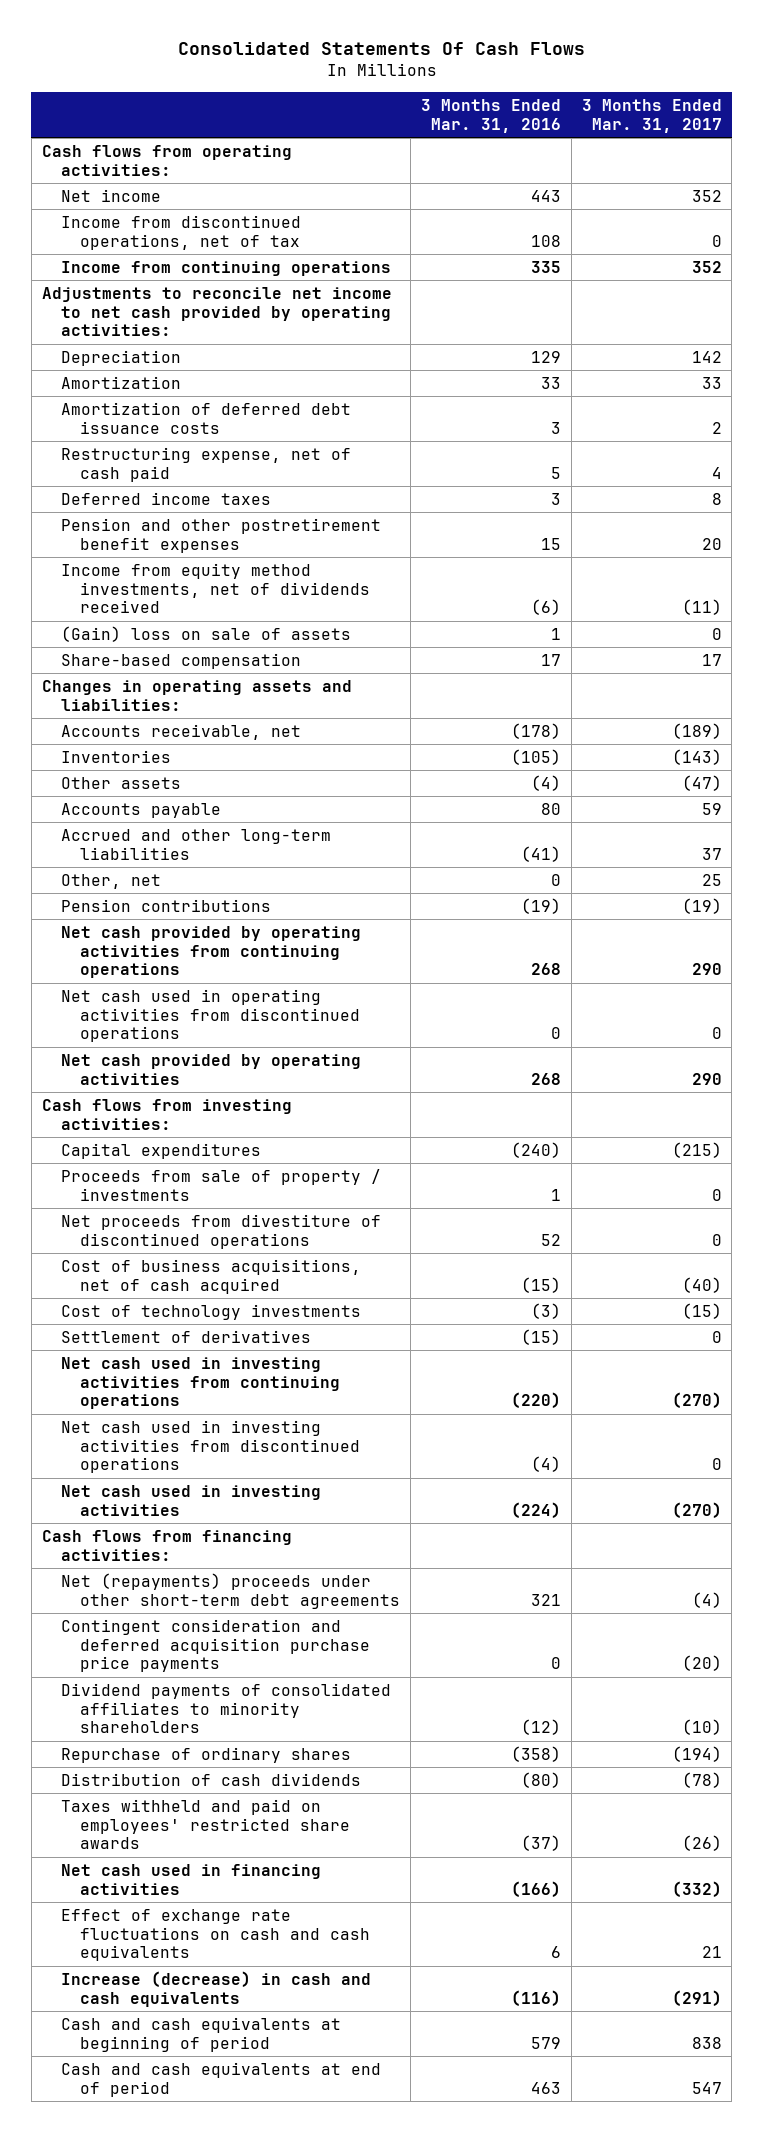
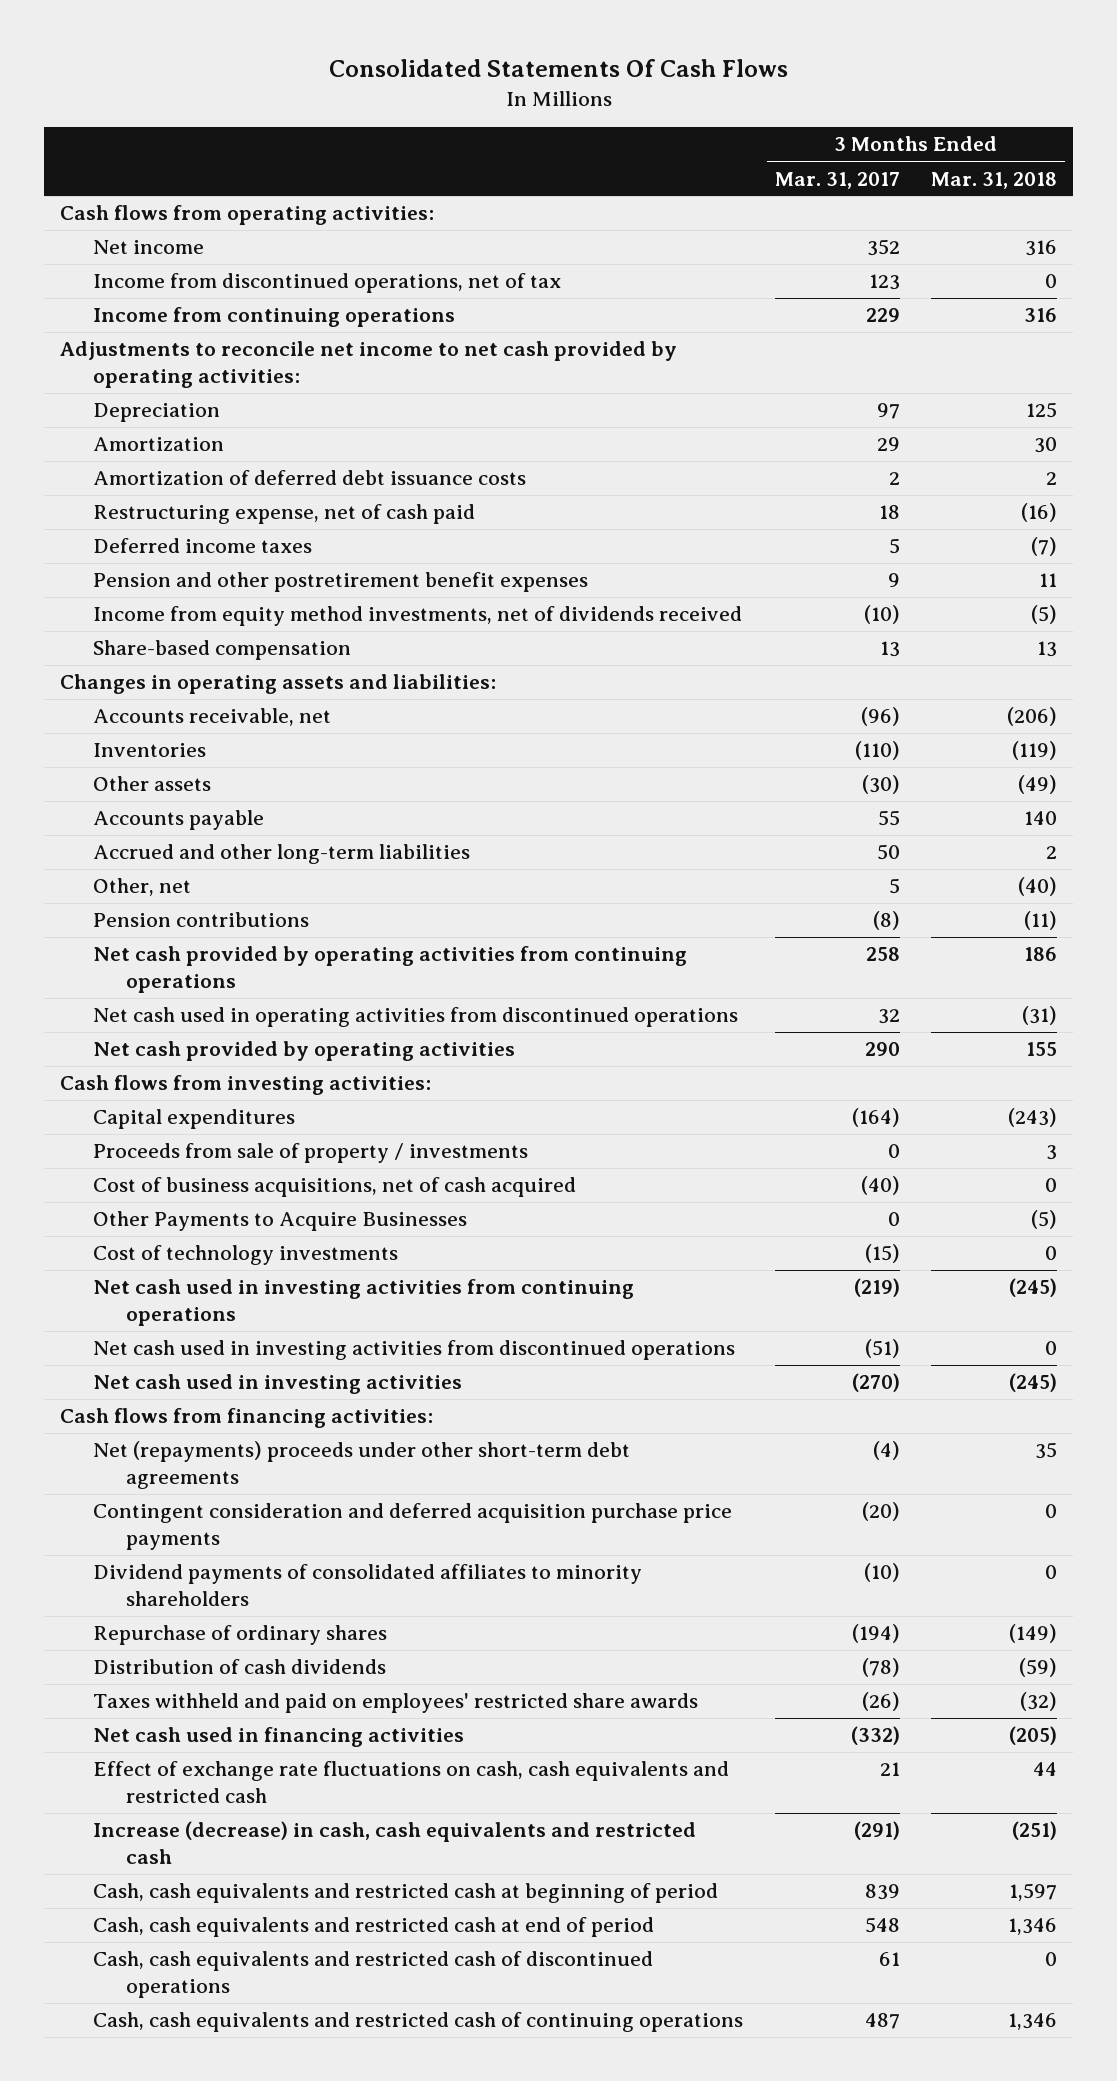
- | 3 Months Ended Mar. 31, 2016 | 3 Months Ended Mar. 31, 2017
+ | 3 Months Ended Mar. 31, 2017 | 3 Months Ended Mar. 31, 2018
- Income from discontinued operations, net of tax | 108 | 0
- Income from continuing operations | 335 | 352
+ Income from discontinued operations, net of tax | 123 | 0
+ Income from continuing operations | 229 | 316
- Depreciation | 129 | 142
- Amortization | 33 | 33
+ Depreciation | 97 | 125
+ Amortization | 29 | 30
- Restructuring expense, net of cash paid | 5 | 4
- Deferred income taxes | 3 | 8
- Pension and other postretirement benefit expenses | 15 | 20
- Income from equity method investments, net of dividends received | (6) | (11)
- (Gain) loss on sale of assets | 1 | 0
- Share-based compensation | 17 | 17
+ Restructuring expense, net of cash paid | 18 | (16)
+ Deferred income taxes | 5 | (7)
+ Pension and other postretirement benefit expenses | 9 | 11
+ Income from equity method investments, net of dividends received | (10) | (5)
+ Share-based compensation | 13 | 13
- Accounts receivable, net | (178) | (189)
- Inventories | (105) | (143)
- Other assets | (4) | (47)
- Accounts payable | 80 | 59
- Accrued and other long-term liabilities | (41) | 37
- Other, net | 0 | 25
- Pension contributions | (19) | (19)
- Net cash provided by operating activities from continuing operations | 268 | 290
- Net cash used in operating activities from discontinued operations | 0 | 0
+ Accounts receivable, net | (96) | (206)
+ Inventories | (110) | (119)
+ Other assets | (30) | (49)
+ Accounts payable | 55 | 140
+ Accrued and other long-term liabilities | 50 | 2
+ Other, net | 5 | (40)
+ Pension contributions | (8) | (11)
+ Net cash provided by operating activities from continuing operations | 258 | 186
+ Net cash used in operating activities from discontinued operations | 32 | (31)
- Capital expenditures | (240) | (215)
+ Capital expenditures | (164) | (243)
- Net proceeds from divestiture of discontinued operations | 52 | 0
+ Other Payments to Acquire Businesses | 0 | (5)
- Settlement of derivatives | (15) | 0
- Net cash used in investing activities from continuing operations | (220) | (270)
- Net cash used in investing activities from discontinued operations | (4) | 0
+ Net cash used in investing activities from continuing operations | (219) | (245)
+ Net cash used in investing activities from discontinued operations | (51) | 0
- Effect of exchange rate fluctuations on cash and cash equivalents | 6 | 21
- Increase (decrease) in cash and cash equivalents | (116) | (291)
- Cash and cash equivalents at beginning of period | 579 | 838
- Cash and cash equivalents at end of period | 463 | 547
+ Effect of exchange rate fluctuations on cash, cash equivalents and restricted cash | 21 | 44
+ Increase (decrease) in cash, cash equivalents and restricted cash | (291) | (251)
+ Cash, cash equivalents and restricted cash at beginning of period | 839 | 1,597
+ Cash, cash equivalents and restricted cash at end of period | 548 | 1,346
+ Cash, cash equivalents and restricted cash of discontinued operations | 61 | 0
+ Cash, cash equivalents and restricted cash of continuing operations | 487 | 1,346

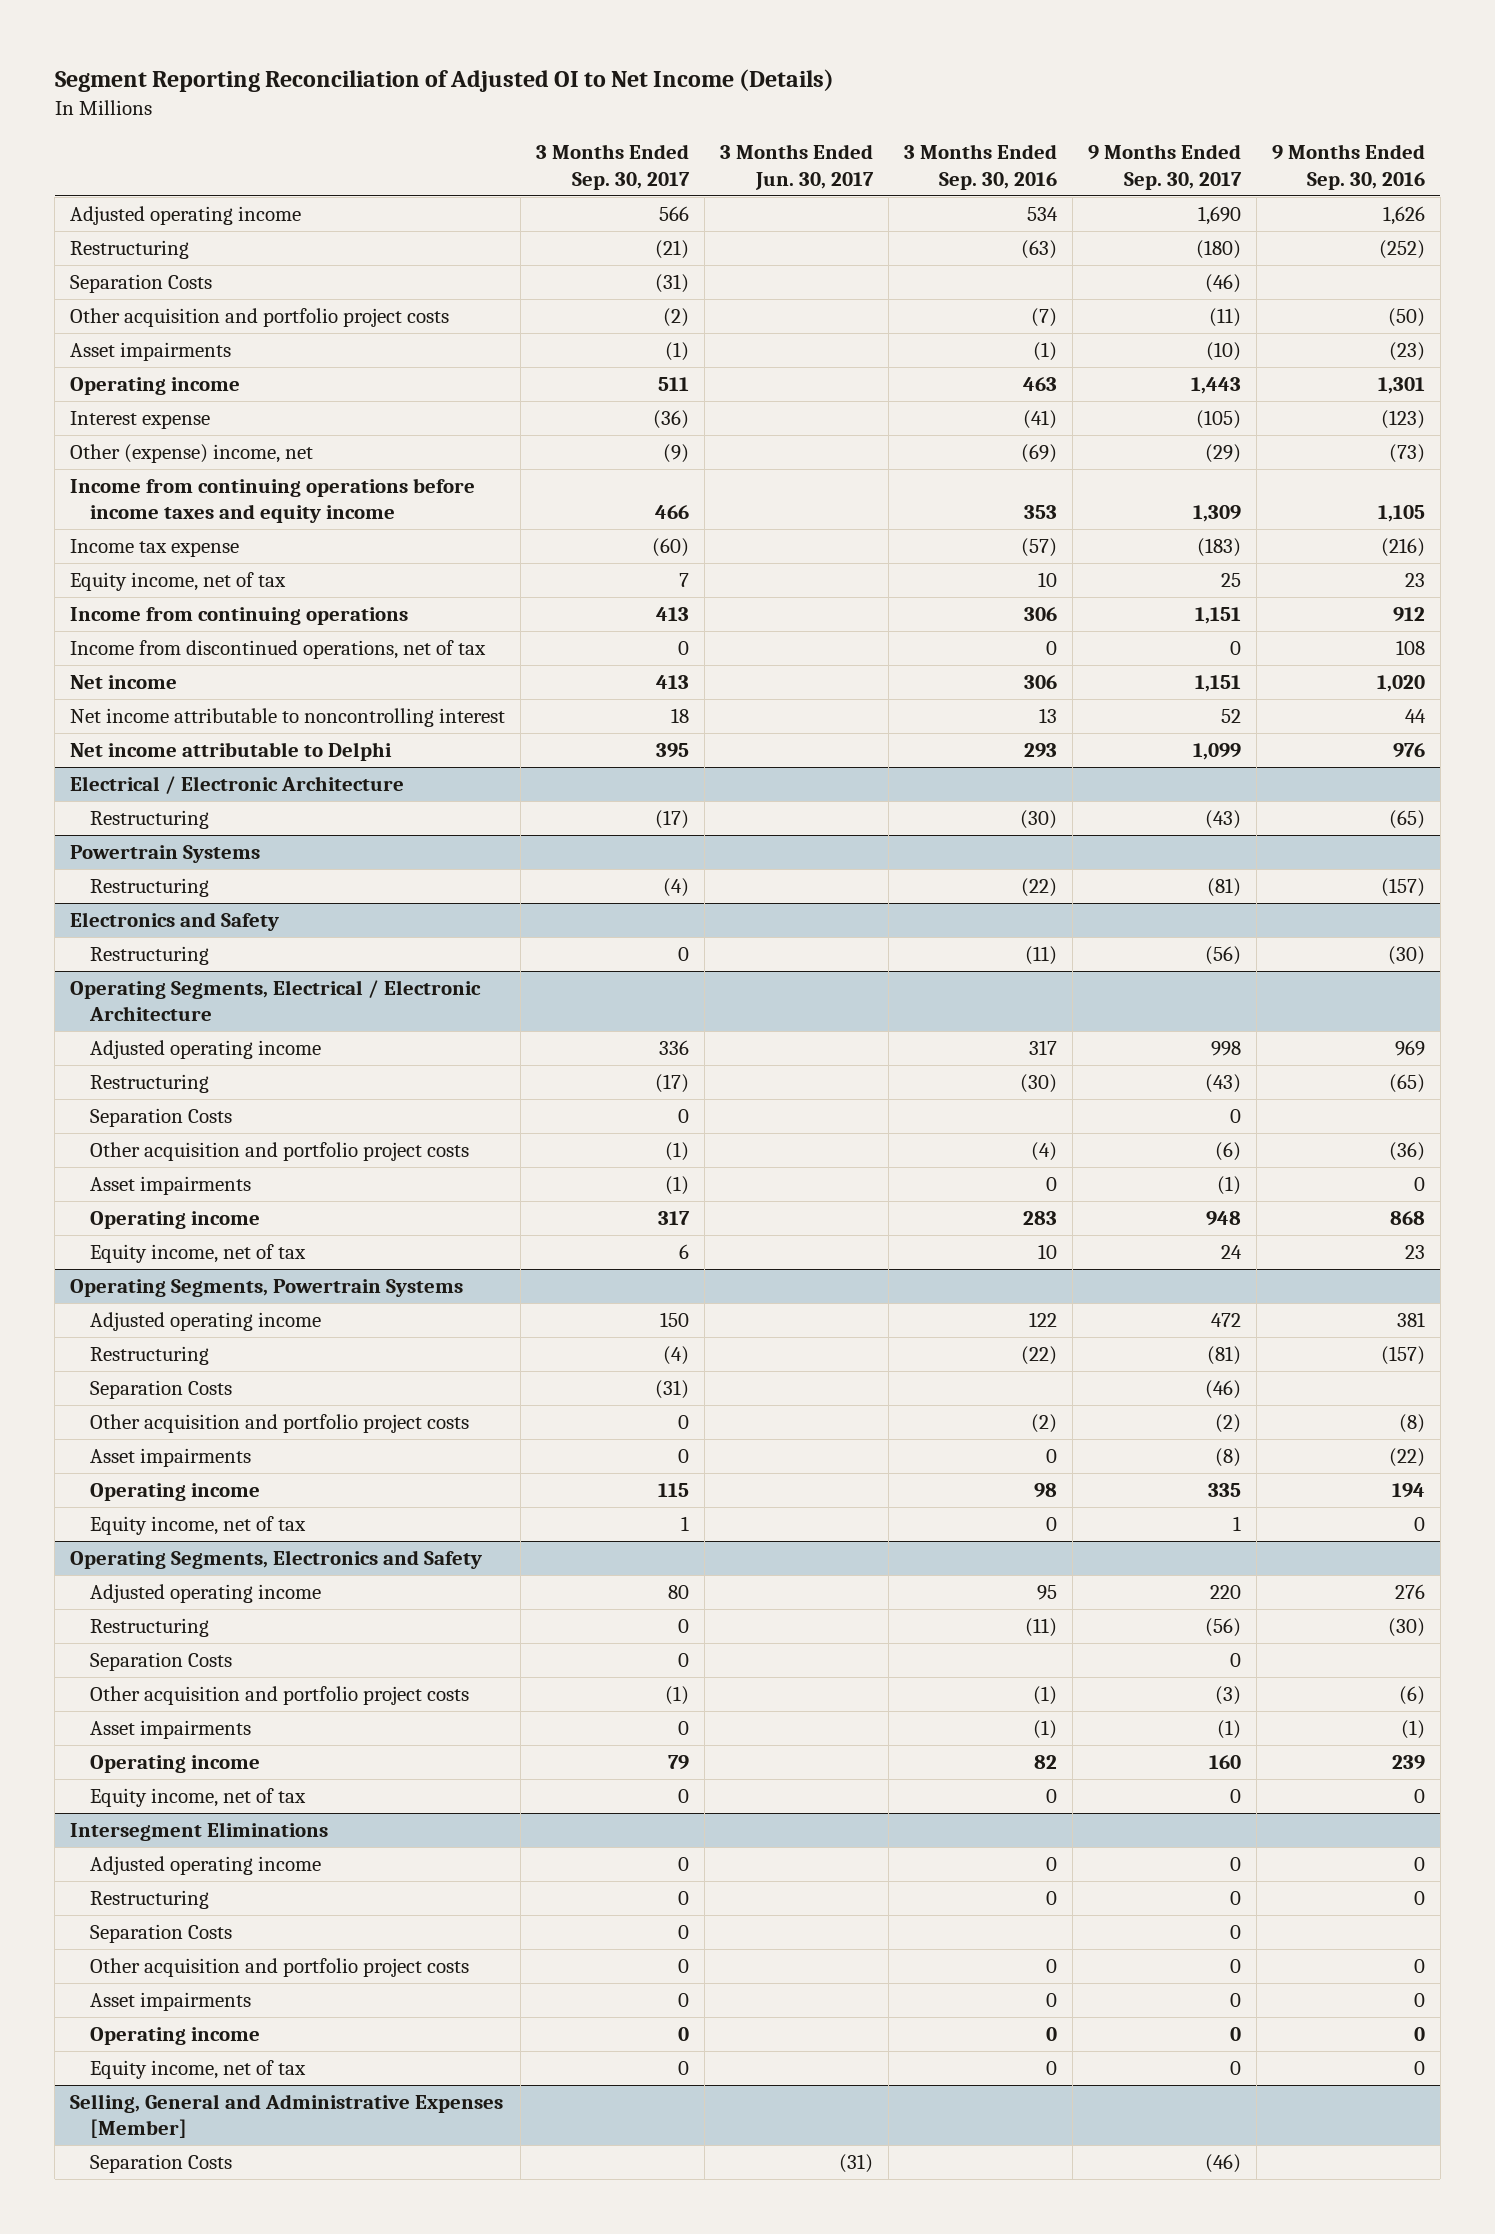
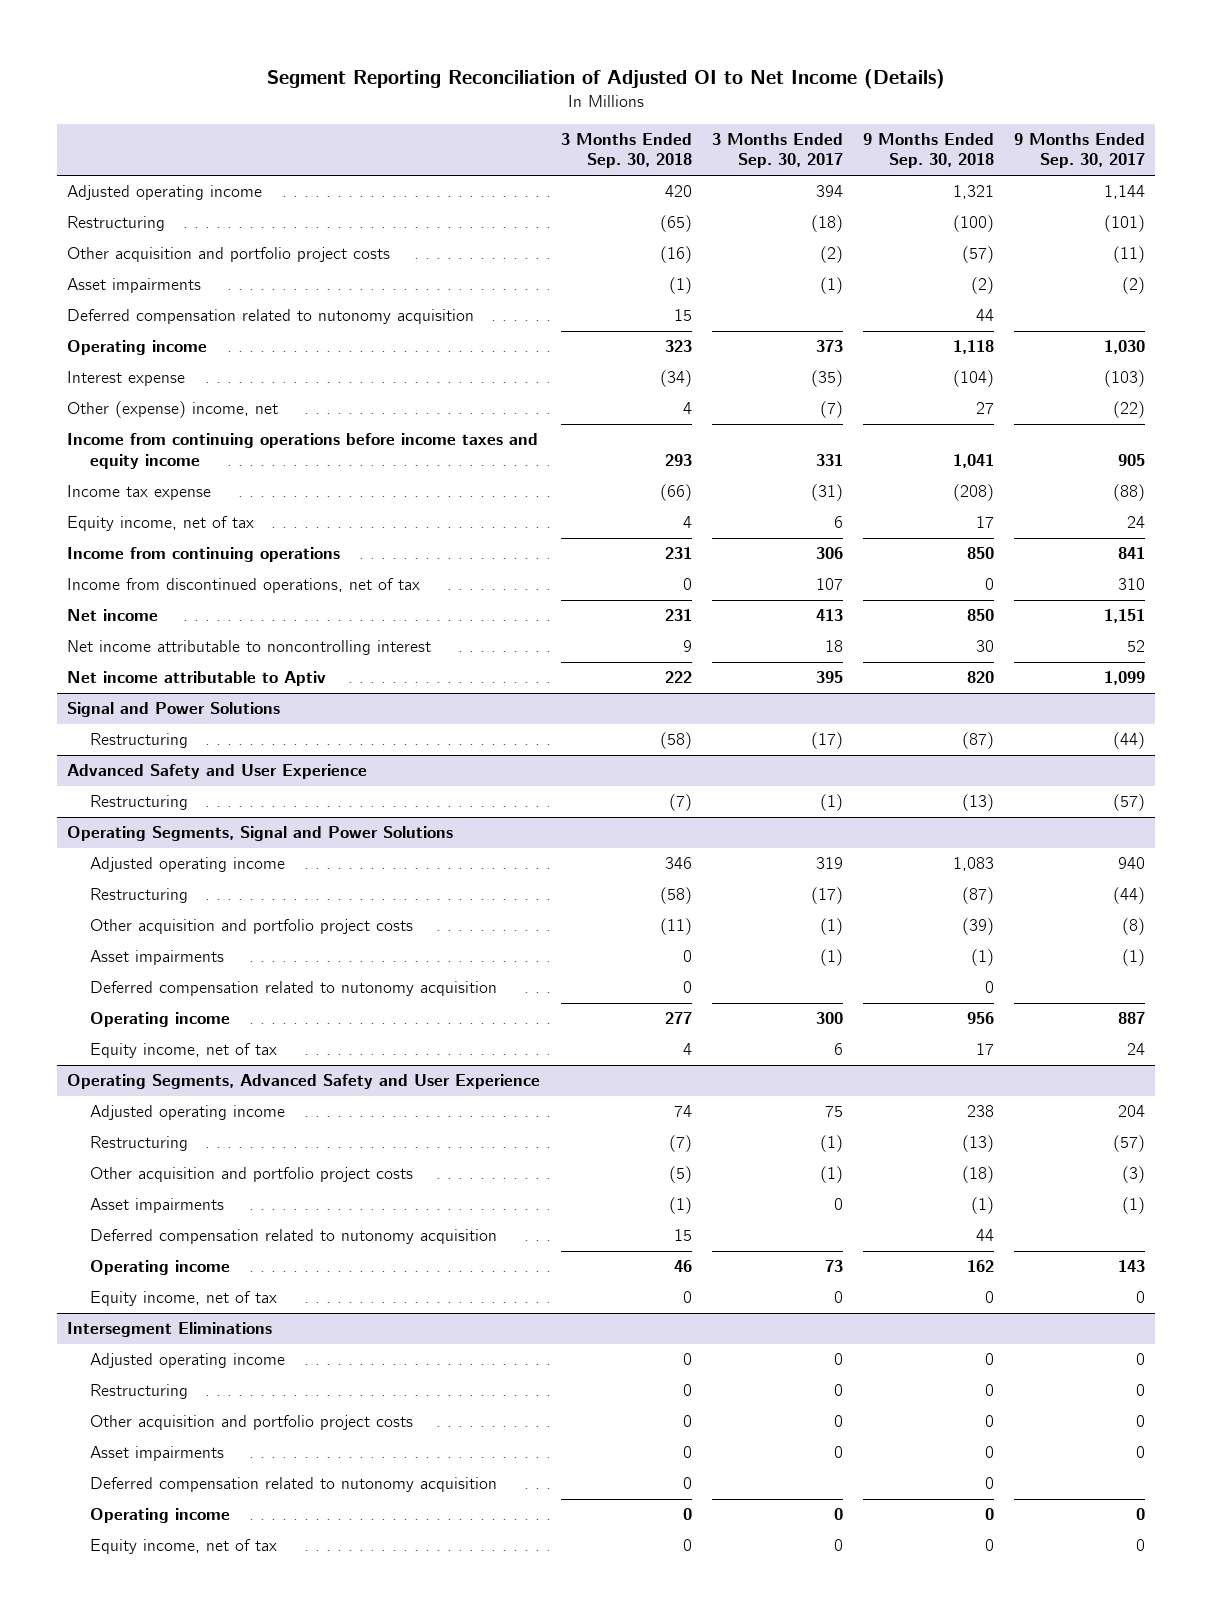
- | 3 Months Ended Sep. 30, 2017 | 3 Months Ended Jun. 30, 2017 | 3 Months Ended Sep. 30, 2016 | 9 Months Ended Sep. 30, 2017 | 9 Months Ended Sep. 30, 2016
+ | 3 Months Ended Sep. 30, 2018 | 3 Months Ended Sep. 30, 2017 | 9 Months Ended Sep. 30, 2018 | 9 Months Ended Sep. 30, 2017
- Adjusted operating income | 566 | | 534 | 1,690 | 1,626
- Restructuring | (21) | | (63) | (180) | (252)
- Separation Costs | (31) | | | (46) |
+ Adjusted operating income | 420 | 394 | 1,321 | 1,144
+ Restructuring | (65) | (18) | (100) | (101)
- Asset impairments | (1) | | (1) | (10) | (23)
- Operating income | 511 | | 463 | 1,443 | 1,301
- Interest expense | (36) | | (41) | (105) | (123)
- Other (expense) income, net | (9) | | (69) | (29) | (73)
- Income from continuing operations before income taxes and equity income | 466 | | 353 | 1,309 | 1,105
- Income tax expense | (60) | | (57) | (183) | (216)
- Equity income, net of tax | 7 | | 10 | 25 | 23
- Income from continuing operations | 413 | | 306 | 1,151 | 912
- Income from discontinued operations, net of tax | 0 | | 0 | 0 | 108
+ Asset impairments | (1) | (1) | (2) | (2)
+ Deferred compensation related to nutonomy acquisition | 15 | | 44 |
+ Operating income | 323 | 373 | 1,118 | 1,030
+ Interest expense | (34) | (35) | (104) | (103)
+ Other (expense) income, net | 4 | (7) | 27 | (22)
+ Income from continuing operations before income taxes and equity income | 293 | 331 | 1,041 | 905
+ Income tax expense | (66) | (31) | (208) | (88)
+ Equity income, net of tax | 4 | 6 | 17 | 24
+ Income from continuing operations | 231 | 306 | 850 | 841
+ Income from discontinued operations, net of tax | 0 | 107 | 0 | 310
- Net income attributable to Delphi | 395 | | 293 | 1,099 | 976
- Electrical / Electronic Architecture
- Restructuring | (17) | | (30) | (43) | (65)
- Powertrain Systems
- Restructuring | (4) | | (22) | (81) | (157)
- Electronics and Safety
- Restructuring | 0 | | (11) | (56) | (30)
- Operating Segments, Electrical / Electronic Architecture
- Adjusted operating income | 336 | | 317 | 998 | 969
- Restructuring | (17) | | (30) | (43) | (65)
- Separation Costs | 0 | | | 0 |
- Other acquisition and portfolio project costs | (1) | | (4) | (6) | (36)
+ Net income attributable to Aptiv | 222 | 395 | 820 | 1,099
+ Signal and Power Solutions
+ Restructuring | (58) | (17) | (87) | (44)
+ Advanced Safety and User Experience
+ Restructuring | (7) | (1) | (13) | (57)
+ Operating Segments, Signal and Power Solutions
+ Adjusted operating income | 346 | 319 | 1,083 | 940
+ Restructuring | (58) | (17) | (87) | (44)
+ Other acquisition and portfolio project costs | (11) | (1) | (39) | (8)
- Operating income | 317 | | 283 | 948 | 868
+ Deferred compensation related to nutonomy acquisition | 0 | | 0 |
+ Operating income | 277 | 300 | 956 | 887
- Operating Segments, Powertrain Systems
- Adjusted operating income | 150 | | 122 | 472 | 381
- Restructuring | (4) | | (22) | (81) | (157)
- Separation Costs | (31) | | | (46) |
- Other acquisition and portfolio project costs | 0 | | (2) | (2) | (8)
- Asset impairments | 0 | | 0 | (8) | (22)
- Operating income | 115 | | 98 | 335 | 194
- Equity income, net of tax | 1 | | 0 | 1 | 0
- Operating Segments, Electronics and Safety
- Adjusted operating income | 80 | | 95 | 220 | 276
- Restructuring | 0 | | (11) | (56) | (30)
- Separation Costs | 0 | | | 0 |
+ Operating Segments, Advanced Safety and User Experience
+ Adjusted operating income | 74 | 75 | 238 | 204
+ Restructuring | (7) | (1) | (13) | (57)
- Operating income | 79 | | 82 | 160 | 239
+ Deferred compensation related to nutonomy acquisition | 15 | | 44 |
+ Operating income | 46 | 73 | 162 | 143
@ Intersegment Eliminations
- Separation Costs | 0 | | | 0 |
+ Deferred compensation related to nutonomy acquisition | 0 | | 0 |
- Selling, General and Administrative Expenses [Member]
- Separation Costs | | (31) | | (46) |

